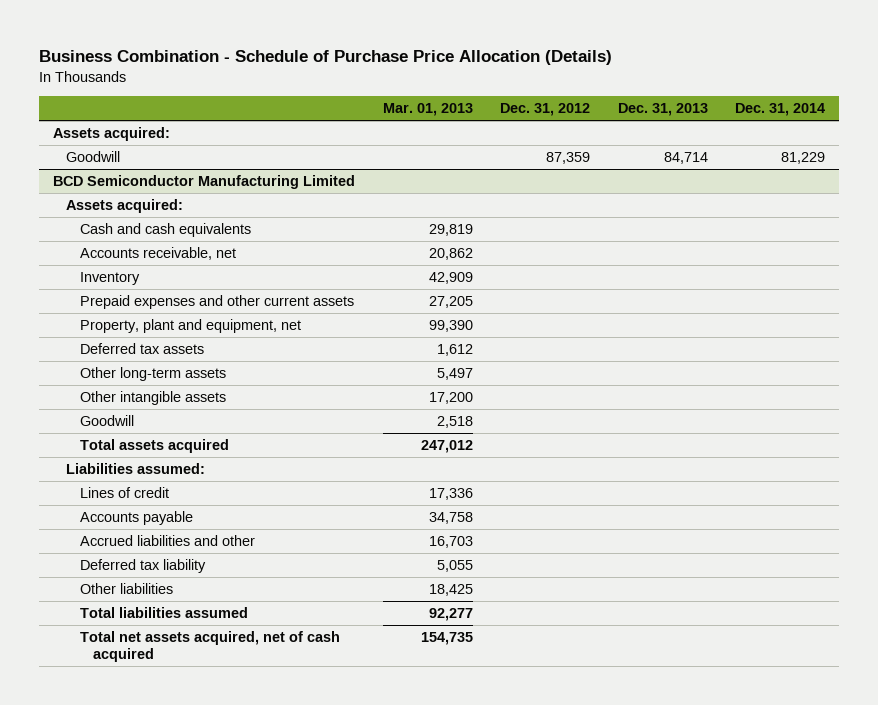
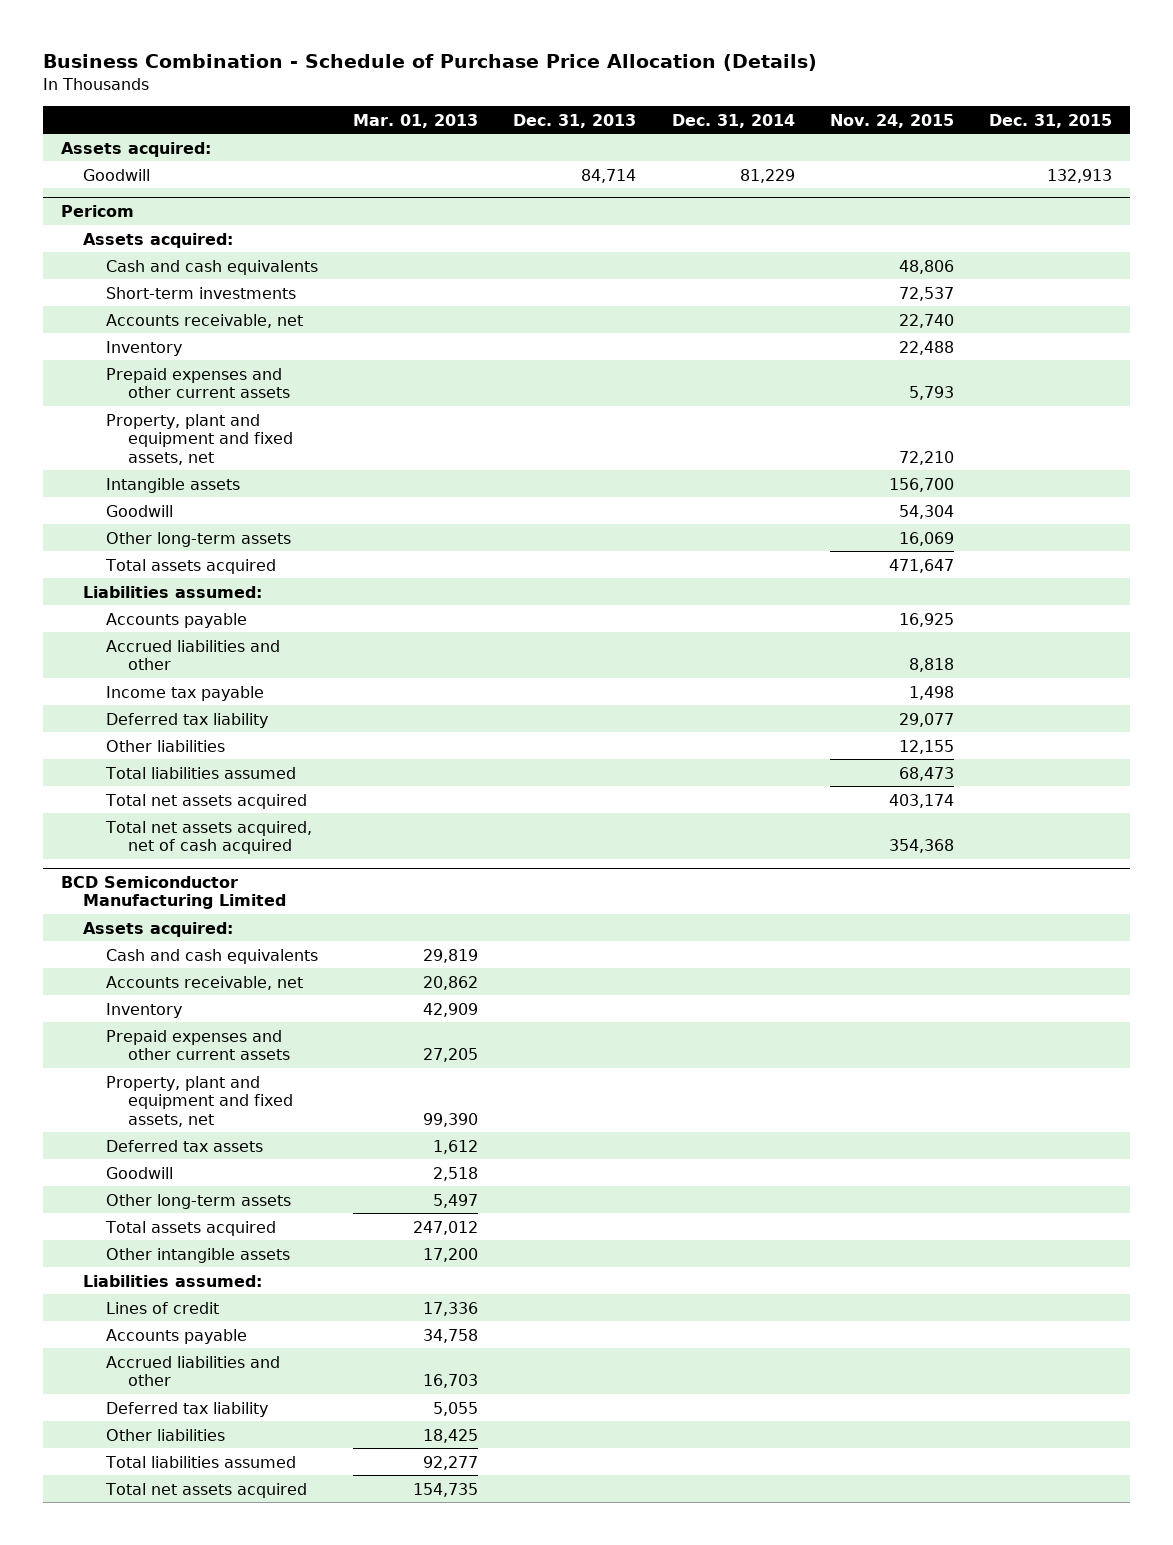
- | Mar. 01, 2013 | Dec. 31, 2012 | Dec. 31, 2013 | Dec. 31, 2014
+ | Mar. 01, 2013 | Dec. 31, 2013 | Dec. 31, 2014 | Nov. 24, 2015 | Dec. 31, 2015
+ Pericom
+ Assets acquired:
+ Cash and cash equivalents | | | | 48,806 |
+ Short-term investments | | | | 72,537 |
+ Accounts receivable, net | | | | 22,740 |
+ Inventory | | | | 22,488 |
+ Prepaid expenses and other current assets | | | | 5,793 |
+ Property, plant and equipment and fixed assets, net | | | | 72,210 |
+ Intangible assets | | | | 156,700 |
+ Goodwill | | | | 54,304 |
+ Other long-term assets | | | | 16,069 |
+ Total assets acquired | | | | 471,647 |
+ Liabilities assumed:
+ Accounts payable | | | | 16,925 |
+ Accrued liabilities and other | | | | 8,818 |
+ Income tax payable | | | | 1,498 |
+ Deferred tax liability | | | | 29,077 |
+ Other liabilities | | | | 12,155 |
+ Total liabilities assumed | | | | 68,473 |
+ Total net assets acquired | | | | 403,174 |
+ Total net assets acquired, net of cash acquired | | | | 354,368 |
@ BCD Semiconductor Manufacturing Limited
- Property, plant and equipment, net | 99,390 | | |
+ Property, plant and equipment and fixed assets, net | 99,390 | | | |
moved down: Other long-term assets | 5,497 | | | |
moved down: Other intangible assets | 17,200 | | | |
- Total net assets acquired, net of cash acquired | 154,735 | | |
+ Total net assets acquired | 154,735 | | | |

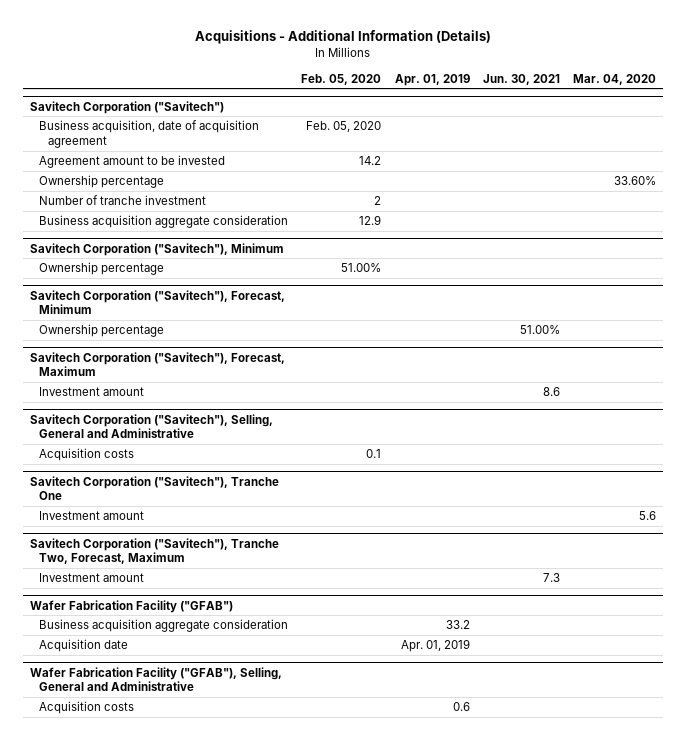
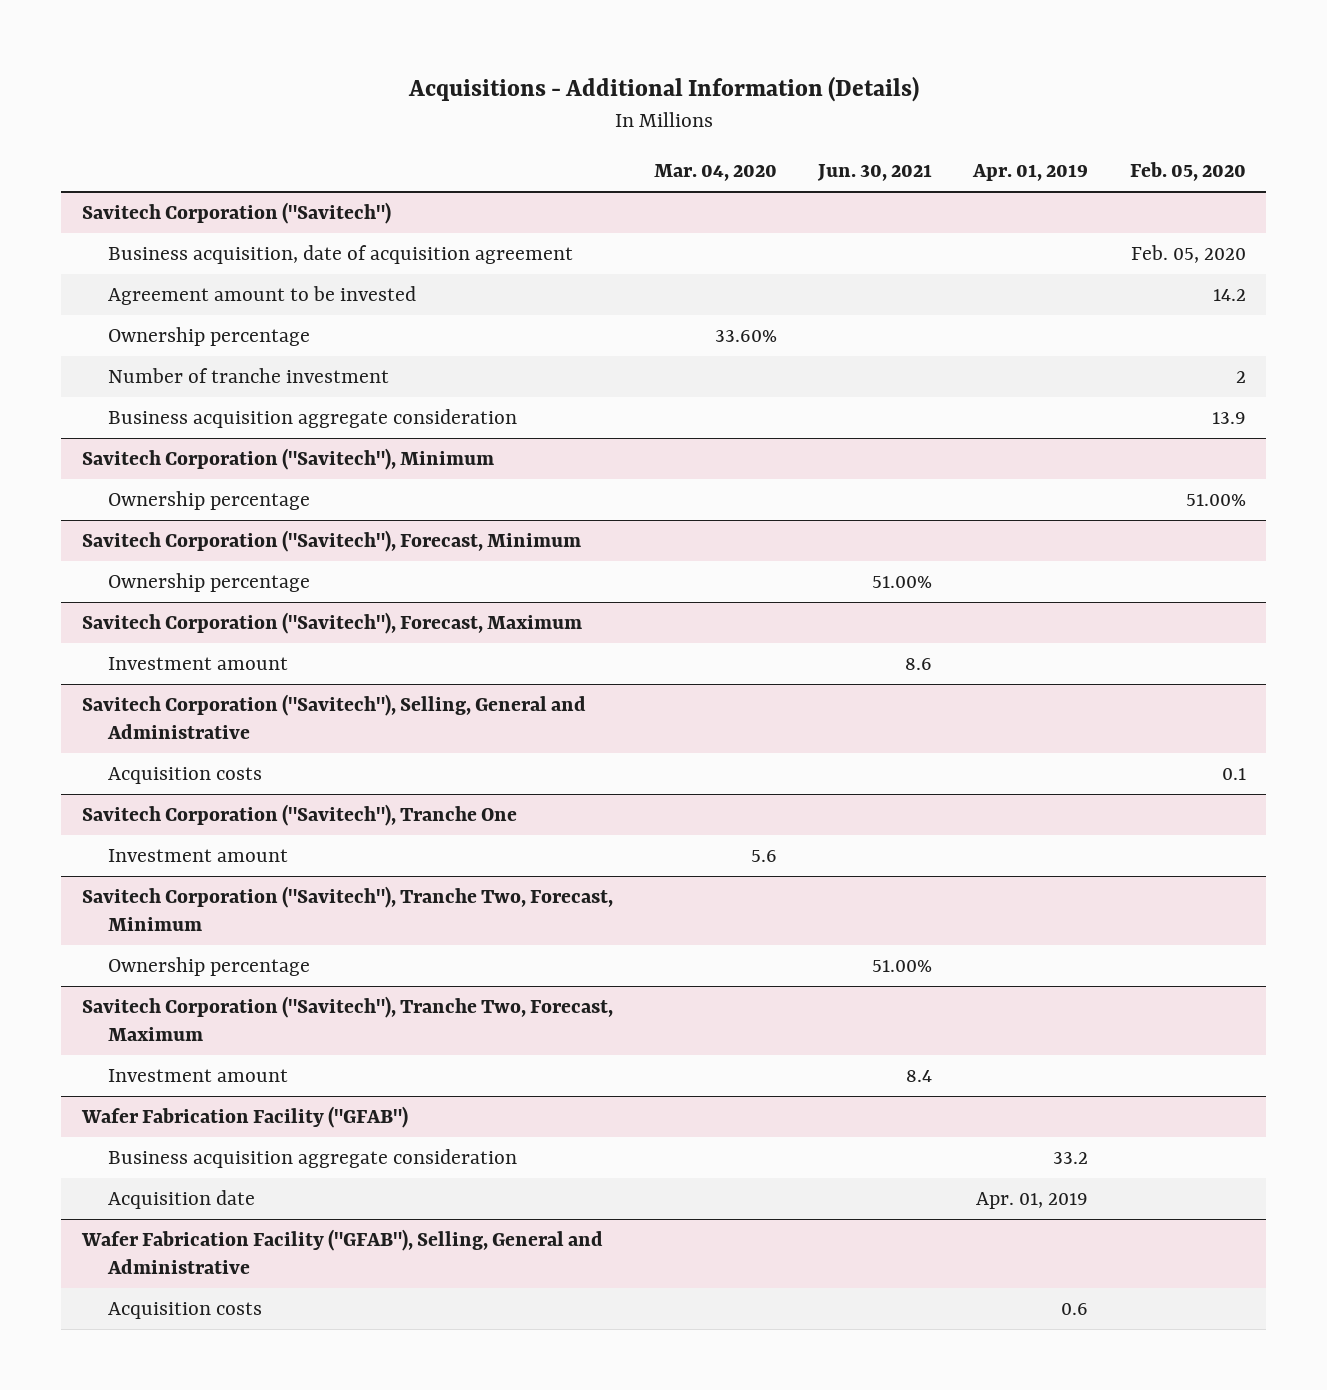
- | Feb. 05, 2020 | Apr. 01, 2019 | Jun. 30, 2021 | Mar. 04, 2020
+ | Mar. 04, 2020 | Jun. 30, 2021 | Apr. 01, 2019 | Feb. 05, 2020
@ Savitech Corporation ("Savitech")
- Business acquisition aggregate consideration | 12.9 | | |
+ Business acquisition aggregate consideration | | | | 13.9
+ Savitech Corporation ("Savitech"), Tranche Two, Forecast, Minimum
+ Ownership percentage | | 51.00% | |
@ Savitech Corporation ("Savitech"), Tranche Two, Forecast, Maximum
- Investment amount | | | 7.3 |
+ Investment amount | | 8.4 | |

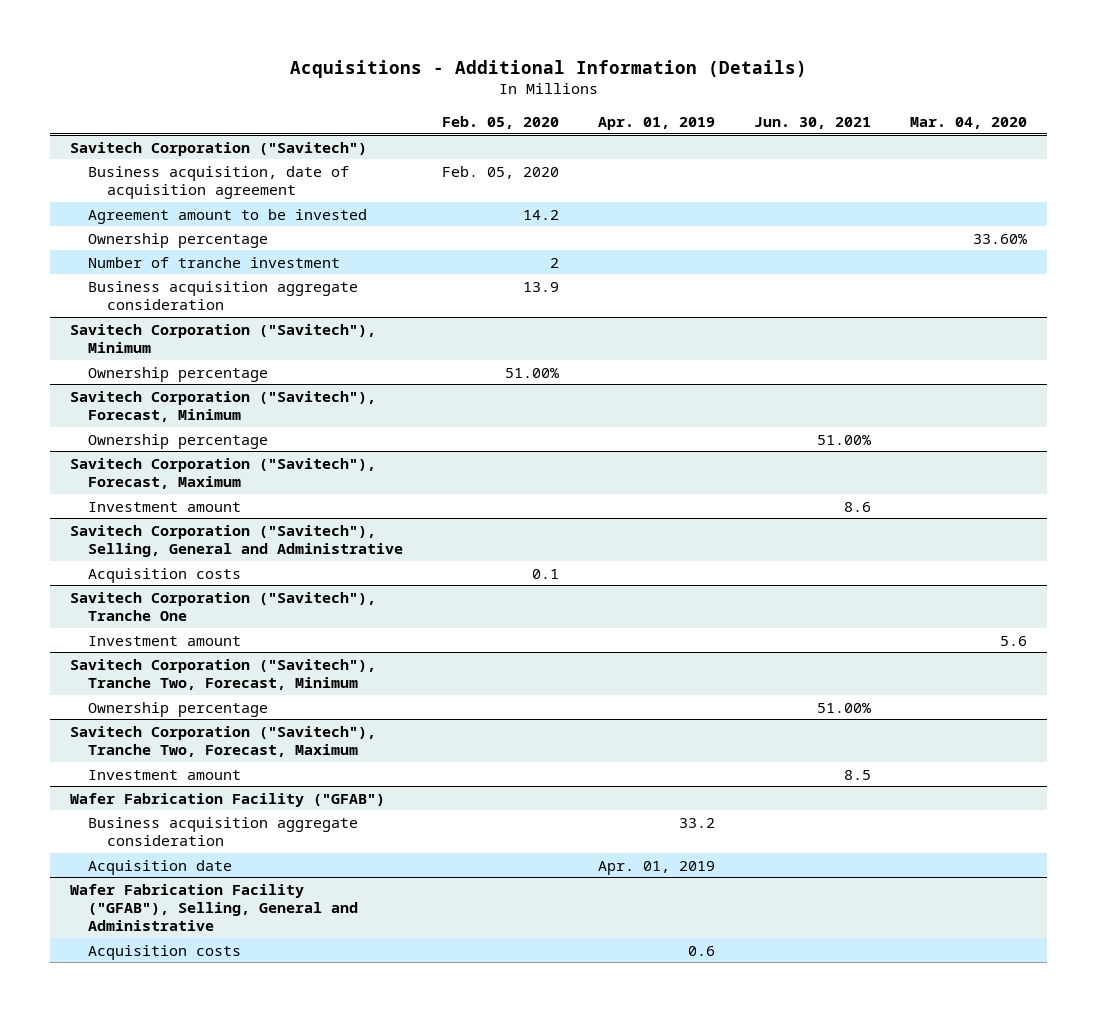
- | Mar. 04, 2020 | Jun. 30, 2021 | Apr. 01, 2019 | Feb. 05, 2020
+ | Feb. 05, 2020 | Apr. 01, 2019 | Jun. 30, 2021 | Mar. 04, 2020
@ Savitech Corporation ("Savitech"), Tranche Two, Forecast, Maximum
- Investment amount | | 8.4 | |
+ Investment amount | | | 8.5 |

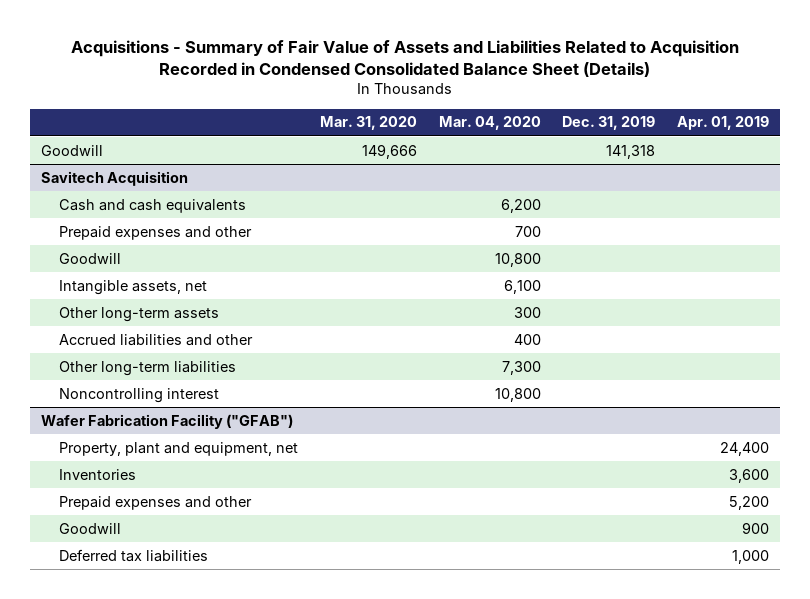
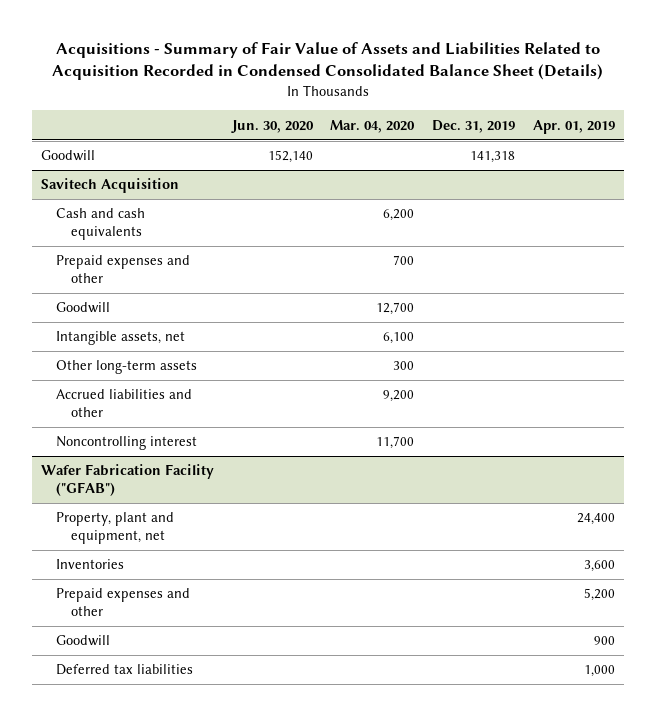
- | Mar. 31, 2020 | Mar. 04, 2020 | Dec. 31, 2019 | Apr. 01, 2019
+ | Jun. 30, 2020 | Mar. 04, 2020 | Dec. 31, 2019 | Apr. 01, 2019
@ Savitech Acquisition
- Goodwill | | 10,800 | |
+ Goodwill | | 12,700 | |
- Accrued liabilities and other | | 400 | |
- Other long-term liabilities | | 7,300 | |
- Noncontrolling interest | | 10,800 | |
+ Accrued liabilities and other | | 9,200 | |
+ Noncontrolling interest | | 11,700 | |

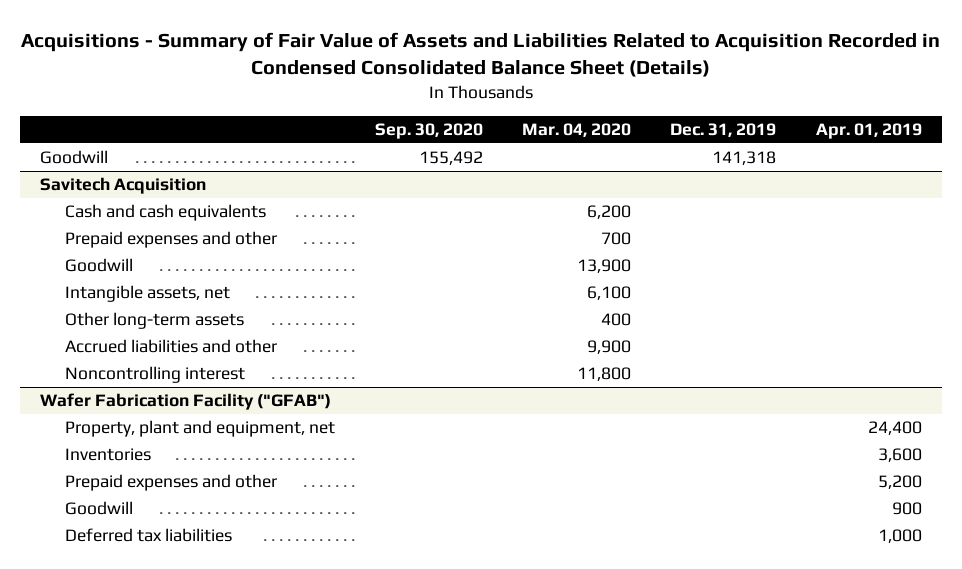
- | Jun. 30, 2020 | Mar. 04, 2020 | Dec. 31, 2019 | Apr. 01, 2019
+ | Sep. 30, 2020 | Mar. 04, 2020 | Dec. 31, 2019 | Apr. 01, 2019
@ Savitech Acquisition
- Goodwill | | 12,700 | |
+ Goodwill | | 13,900 | |
- Other long-term assets | | 300 | |
- Accrued liabilities and other | | 9,200 | |
- Noncontrolling interest | | 11,700 | |
+ Other long-term assets | | 400 | |
+ Accrued liabilities and other | | 9,900 | |
+ Noncontrolling interest | | 11,800 | |

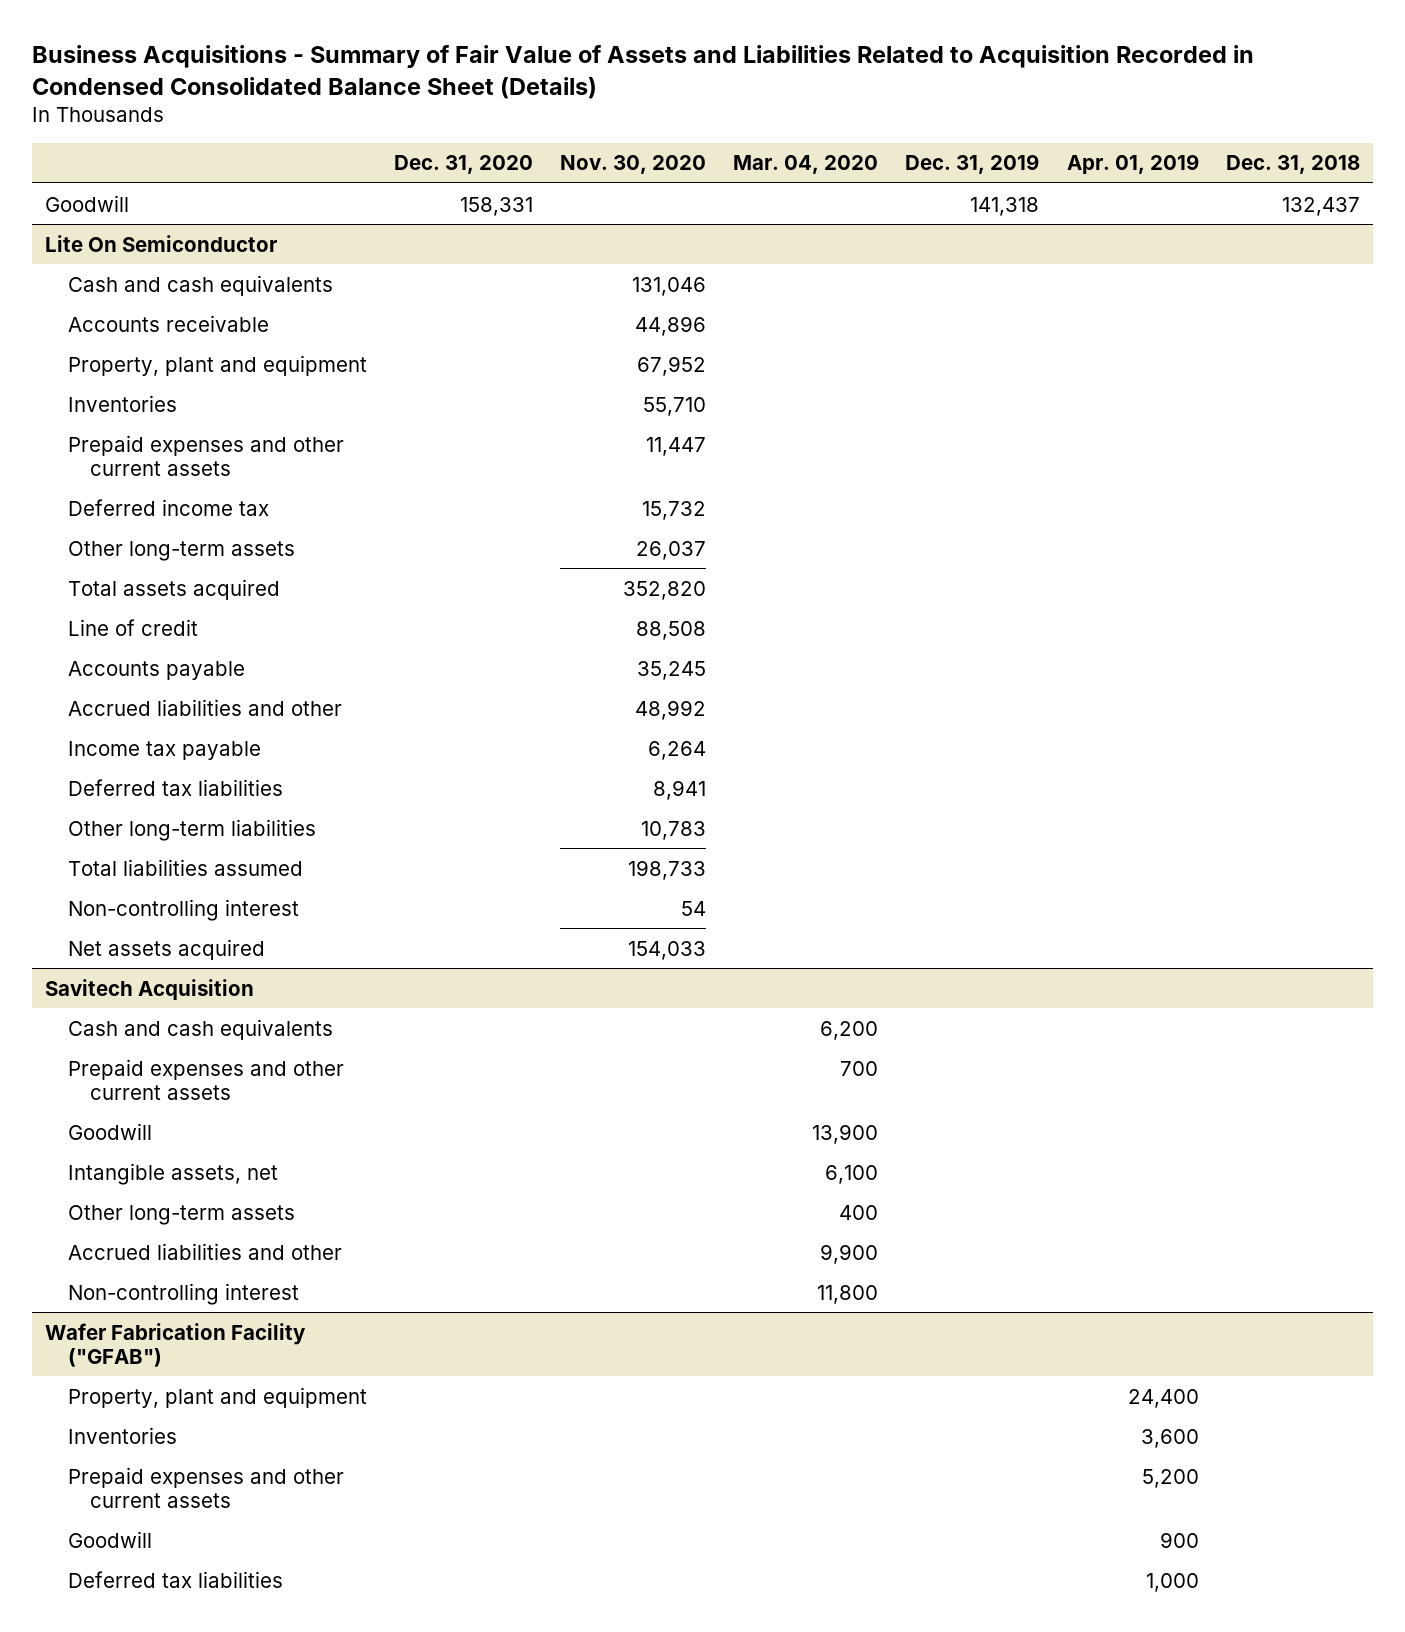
- Acquisitions - Summary of Fair Value of Assets and Liabilities Related to Acquisition Recorded in Condensed Consolidated Balance Sheet (Details)
+ Business Acquisitions - Summary of Fair Value of Assets and Liabilities Related to Acquisition Recorded in Condensed Consolidated Balance Sheet (Details)
- | Sep. 30, 2020 | Mar. 04, 2020 | Dec. 31, 2019 | Apr. 01, 2019
+ | Dec. 31, 2020 | Nov. 30, 2020 | Mar. 04, 2020 | Dec. 31, 2019 | Apr. 01, 2019 | Dec. 31, 2018
+ Lite On Semiconductor
+ Cash and cash equivalents | | 131,046 | | | |
+ Accounts receivable | | 44,896 | | | |
+ Property, plant and equipment | | 67,952 | | | |
+ Inventories | | 55,710 | | | |
+ Prepaid expenses and other current assets | | 11,447 | | | |
+ Deferred income tax | | 15,732 | | | |
+ Other long-term assets | | 26,037 | | | |
+ Total assets acquired | | 352,820 | | | |
+ Line of credit | | 88,508 | | | |
+ Accounts payable | | 35,245 | | | |
+ Accrued liabilities and other | | 48,992 | | | |
+ Income tax payable | | 6,264 | | | |
+ Deferred tax liabilities | | 8,941 | | | |
+ Other long-term liabilities | | 10,783 | | | |
+ Total liabilities assumed | | 198,733 | | | |
+ Non-controlling interest | | 54 | | | |
+ Net assets acquired | | 154,033 | | | |
@ Savitech Acquisition
- Prepaid expenses and other | | 700 | |
+ Prepaid expenses and other current assets | | | 700 | | |
- Noncontrolling interest | | 11,800 | |
+ Non-controlling interest | | | 11,800 | | |
@ Wafer Fabrication Facility ("GFAB")
- Property, plant and equipment, net | | | | 24,400
+ Property, plant and equipment | | | | | 24,400 |
- Prepaid expenses and other | | | | 5,200
+ Prepaid expenses and other current assets | | | | | 5,200 |

